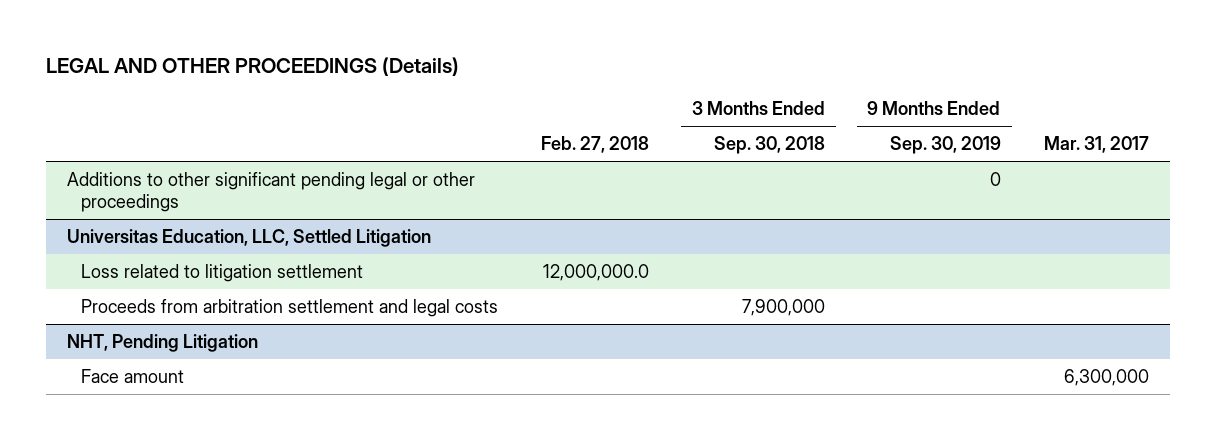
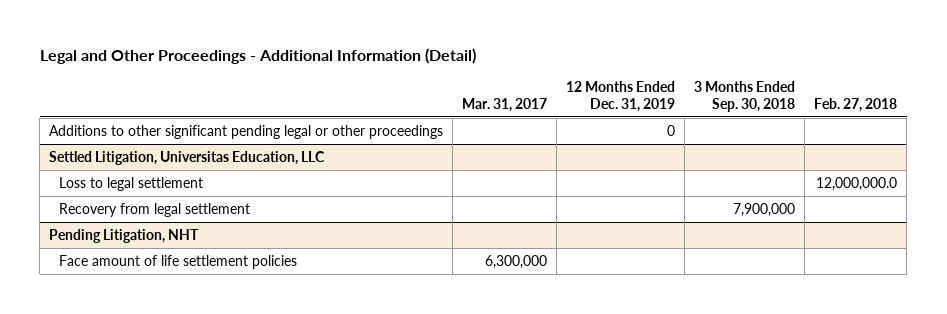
- LEGAL AND OTHER PROCEEDINGS (Details)
+ Legal and Other Proceedings - Additional Information (Detail)
- | Feb. 27, 2018 | 3 Months Ended Sep. 30, 2018 | 9 Months Ended Sep. 30, 2019 | Mar. 31, 2017
+ | Mar. 31, 2017 | 12 Months Ended Dec. 31, 2019 | 3 Months Ended Sep. 30, 2018 | Feb. 27, 2018
- Universitas Education, LLC, Settled Litigation
- Loss related to litigation settlement | 12,000,000.0 | | |
- Proceeds from arbitration settlement and legal costs | | 7,900,000 | |
- NHT, Pending Litigation
- Face amount | | | | 6,300,000
+ Settled Litigation, Universitas Education, LLC
+ Loss to legal settlement | | | | 12,000,000.0
+ Recovery from legal settlement | | | 7,900,000 |
+ Pending Litigation, NHT
+ Face amount of life settlement policies | 6,300,000 | | |

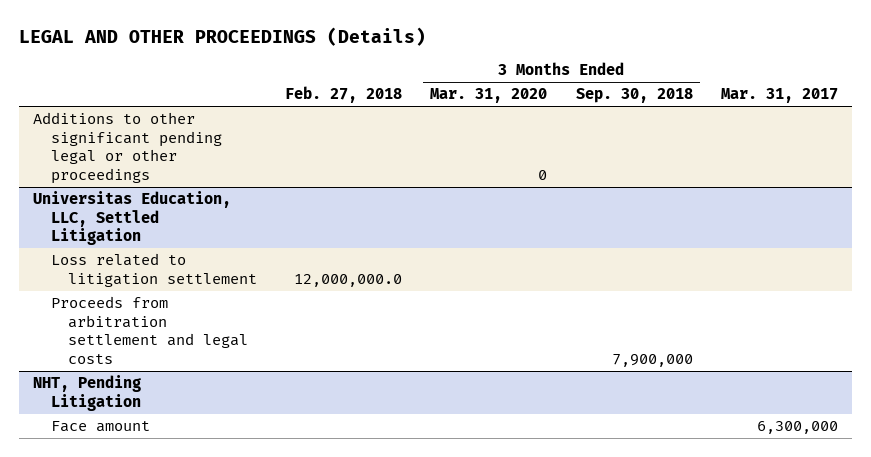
- Legal and Other Proceedings - Additional Information (Detail)
+ LEGAL AND OTHER PROCEEDINGS (Details)
- | Mar. 31, 2017 | 12 Months Ended Dec. 31, 2019 | 3 Months Ended Sep. 30, 2018 | Feb. 27, 2018
+ | Feb. 27, 2018 | 3 Months Ended Mar. 31, 2020 | 3 Months Ended Sep. 30, 2018 | Mar. 31, 2017
- Settled Litigation, Universitas Education, LLC
- Loss to legal settlement | | | | 12,000,000.0
- Recovery from legal settlement | | | 7,900,000 |
- Pending Litigation, NHT
- Face amount of life settlement policies | 6,300,000 | | |
+ Universitas Education, LLC, Settled Litigation
+ Loss related to litigation settlement | 12,000,000.0 | | |
+ Proceeds from arbitration settlement and legal costs | | | 7,900,000 |
+ NHT, Pending Litigation
+ Face amount | | | | 6,300,000

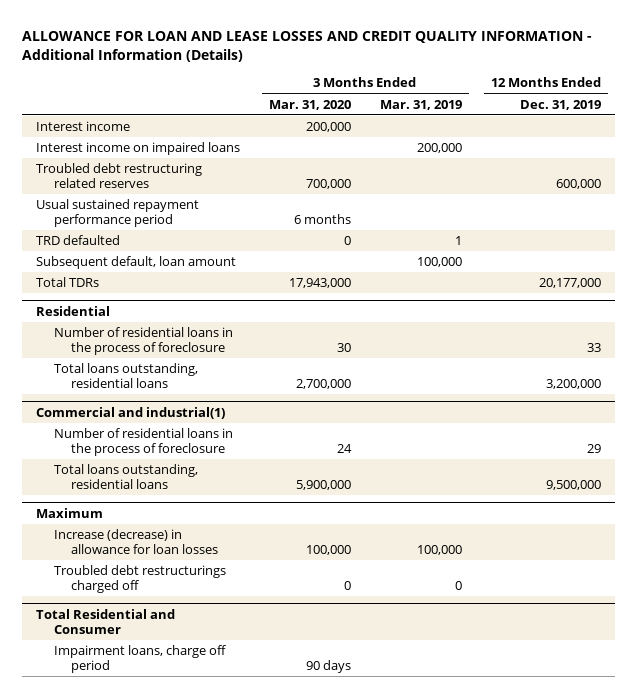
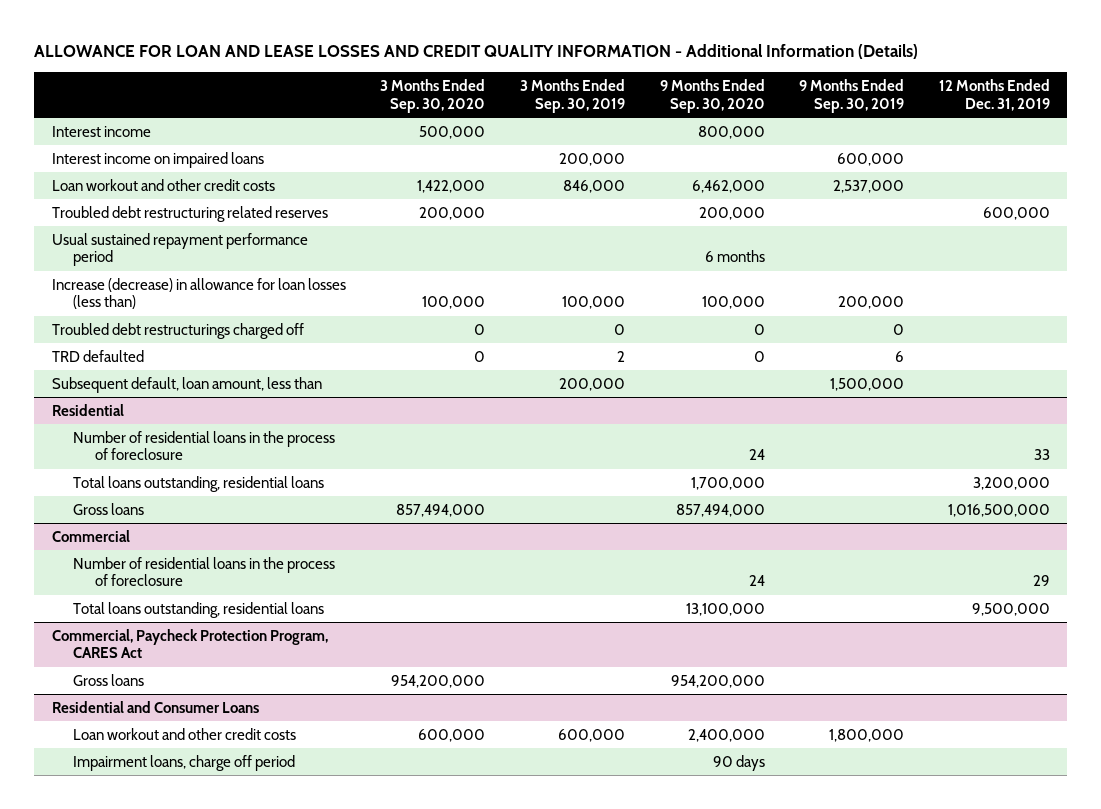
- | 3 Months Ended Mar. 31, 2020 | 3 Months Ended Mar. 31, 2019 | 12 Months Ended Dec. 31, 2019
+ | 3 Months Ended Sep. 30, 2020 | 3 Months Ended Sep. 30, 2019 | 9 Months Ended Sep. 30, 2020 | 9 Months Ended Sep. 30, 2019 | 12 Months Ended Dec. 31, 2019
+ Loan workout and other credit costs | 1,422,000 | 846,000 | 6,462,000 | 2,537,000 |
+ Increase (decrease) in allowance for loan losses (less than) | 100,000 | 100,000 | 100,000 | 200,000 |
+ Troubled debt restructurings charged off | 0 | 0 | 0 | 0 |
- Subsequent default, loan amount | | 100,000 |
- Total TDRs | 17,943,000 | | 20,177,000
+ Subsequent default, loan amount, less than | | 200,000 | | 1,500,000 |
- Commercial and industrial(1)
@ Residential
+ Gross loans | 857,494,000 | | 857,494,000 | | 1,016,500,000
+ Commercial
- Maximum
- Increase (decrease) in allowance for loan losses | 100,000 | 100,000 |
- Troubled debt restructurings charged off | 0 | 0 |
- Total Residential and Consumer
- Impairment loans, charge off period | 90 days | |
+ Commercial, Paycheck Protection Program, CARES Act
+ Gross loans | 954,200,000 | | 954,200,000 | |
+ Residential and Consumer Loans
+ Loan workout and other credit costs | 600,000 | 600,000 | 2,400,000 | 1,800,000 |
+ Impairment loans, charge off period | | | 90 days | |

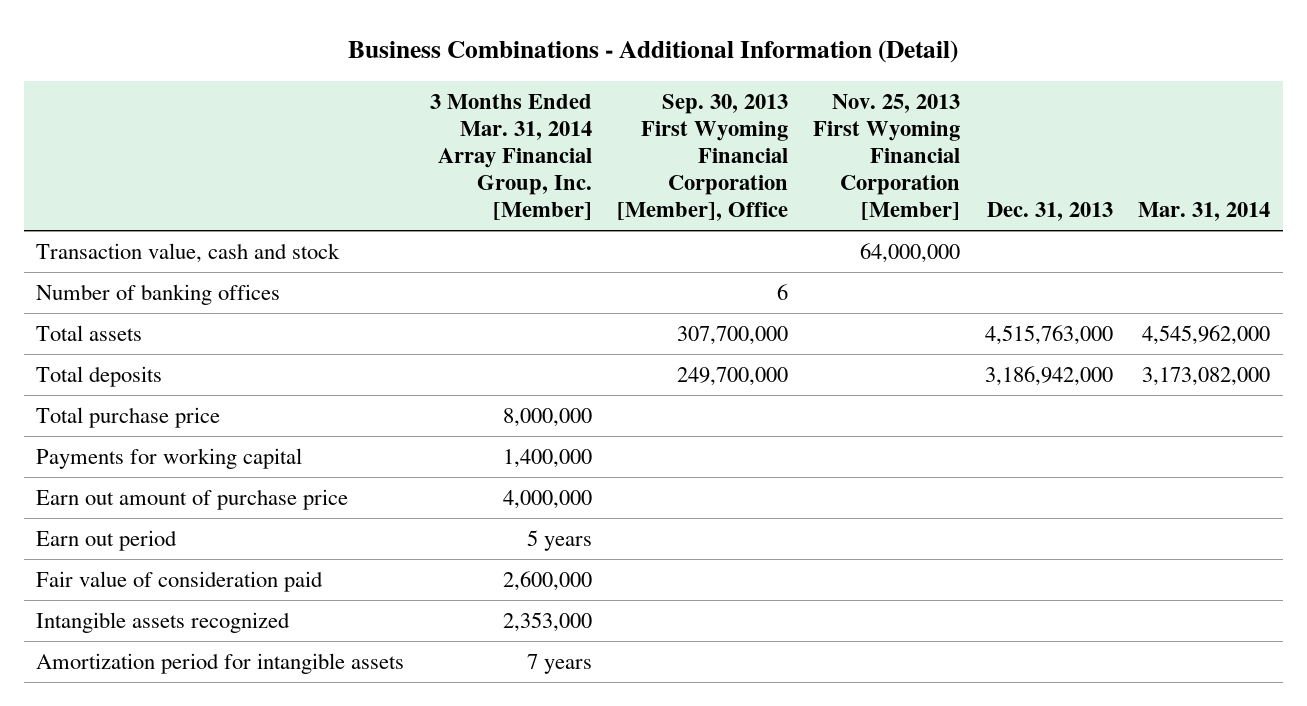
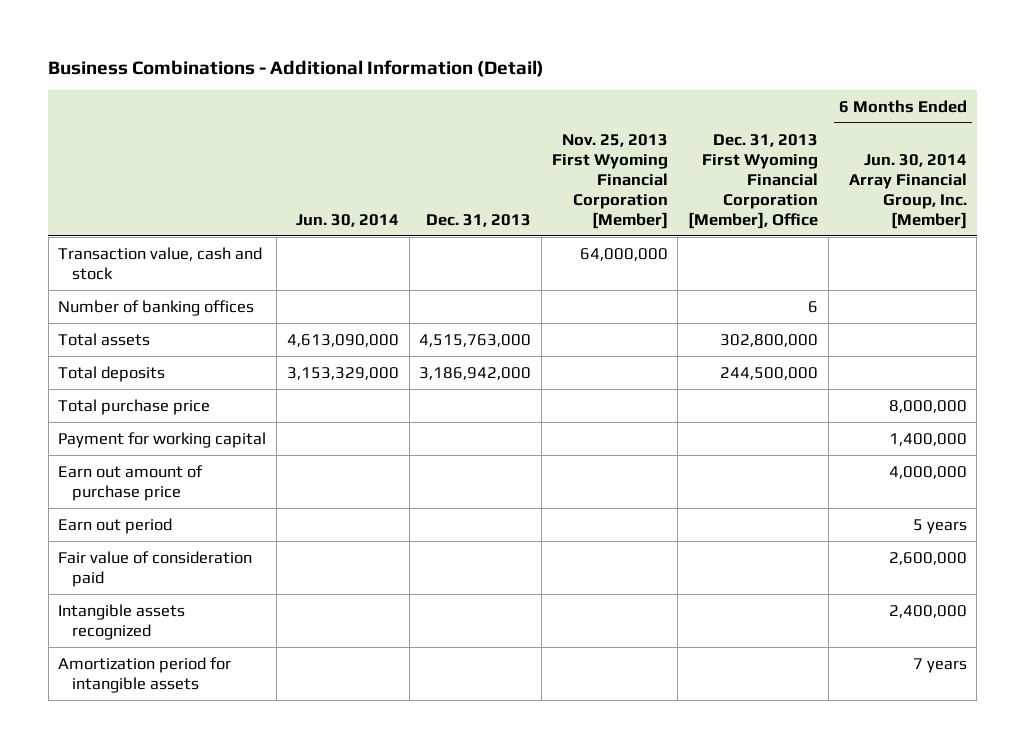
- | 3 Months Ended Mar. 31, 2014 Array Financial Group, Inc. [Member] | Sep. 30, 2013 First Wyoming Financial Corporation [Member], Office | Nov. 25, 2013 First Wyoming Financial Corporation [Member] | Dec. 31, 2013 | Mar. 31, 2014
+ | Jun. 30, 2014 | Dec. 31, 2013 | Nov. 25, 2013 First Wyoming Financial Corporation [Member] | Dec. 31, 2013 First Wyoming Financial Corporation [Member], Office | 6 Months Ended Jun. 30, 2014 Array Financial Group, Inc. [Member]
- Payments for working capital | 1,400,000 | | | |
+ Payment for working capital | | | | | 1,400,000

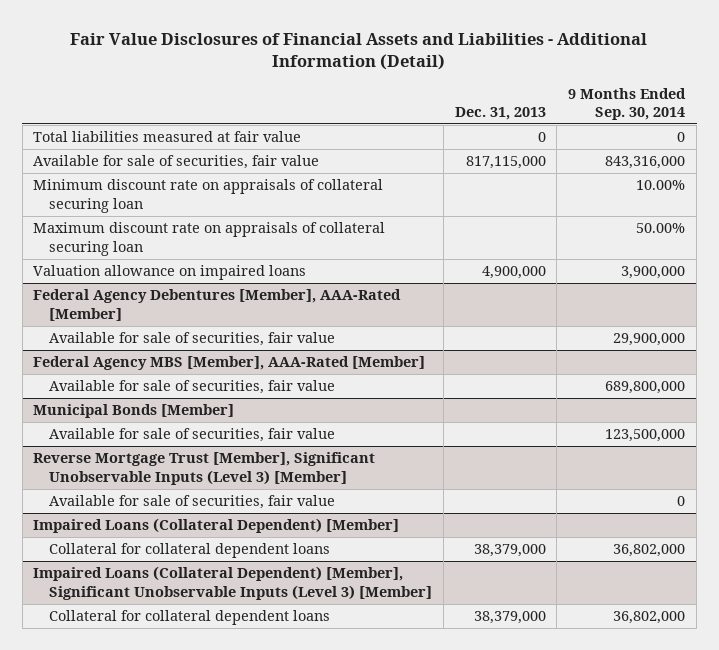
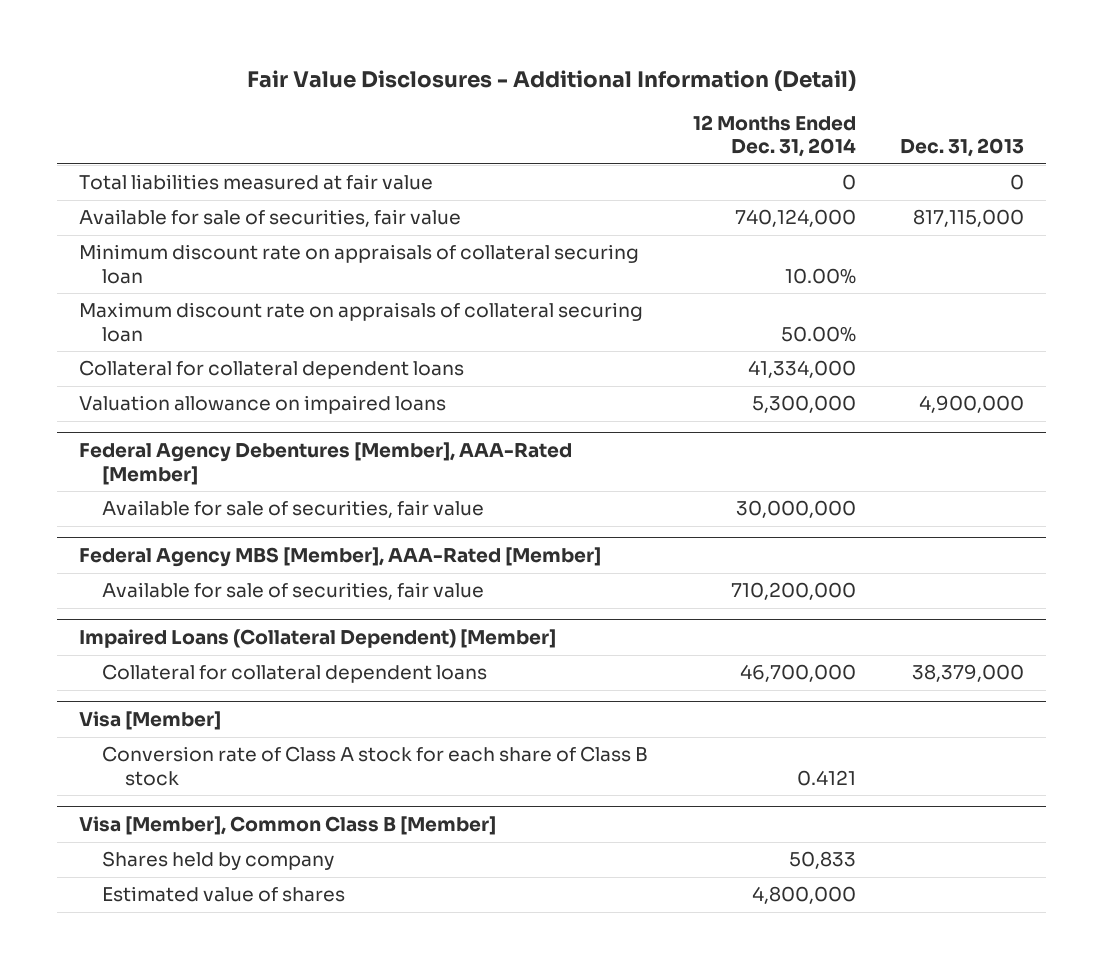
- Fair Value Disclosures of Financial Assets and Liabilities - Additional Information (Detail)
+ Fair Value Disclosures - Additional Information (Detail)
- | Dec. 31, 2013 | 9 Months Ended Sep. 30, 2014
+ | 12 Months Ended Dec. 31, 2014 | Dec. 31, 2013
+ Collateral for collateral dependent loans | 41,334,000 |
- Municipal Bonds [Member]
- Available for sale of securities, fair value | | 123,500,000
- Reverse Mortgage Trust [Member], Significant Unobservable Inputs (Level 3) [Member]
- Available for sale of securities, fair value | | 0
- Impaired Loans (Collateral Dependent) [Member], Significant Unobservable Inputs (Level 3) [Member]
- Collateral for collateral dependent loans | 38,379,000 | 36,802,000
+ Visa [Member]
+ Conversion rate of Class A stock for each share of Class B stock | 0.4121 |
+ Visa [Member], Common Class B [Member]
+ Shares held by company | 50,833 |
+ Estimated value of shares | 4,800,000 |

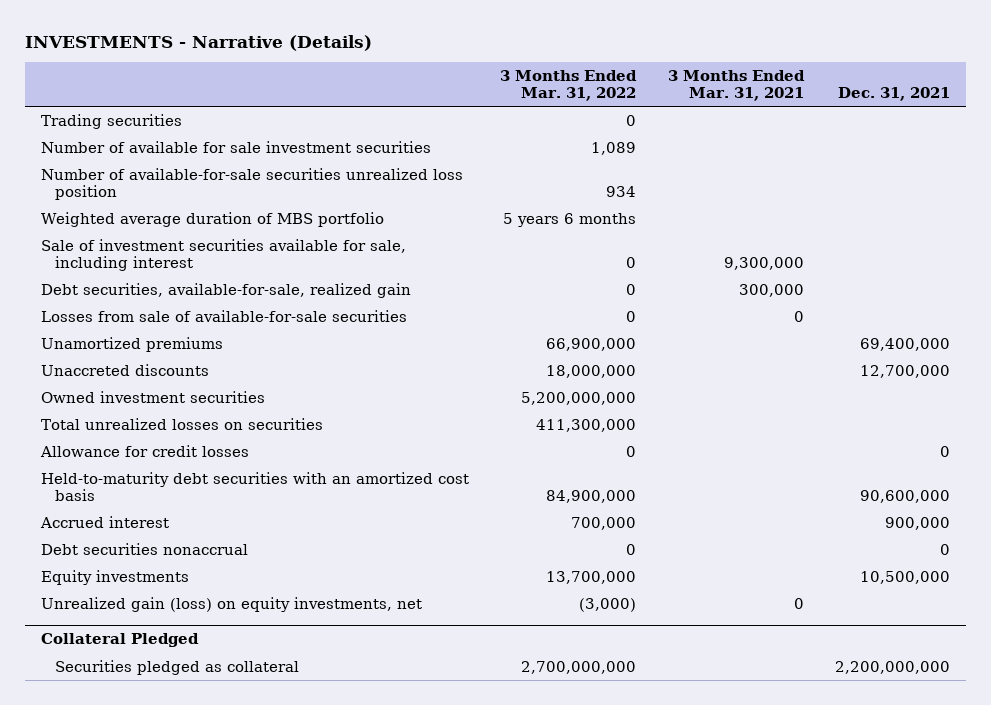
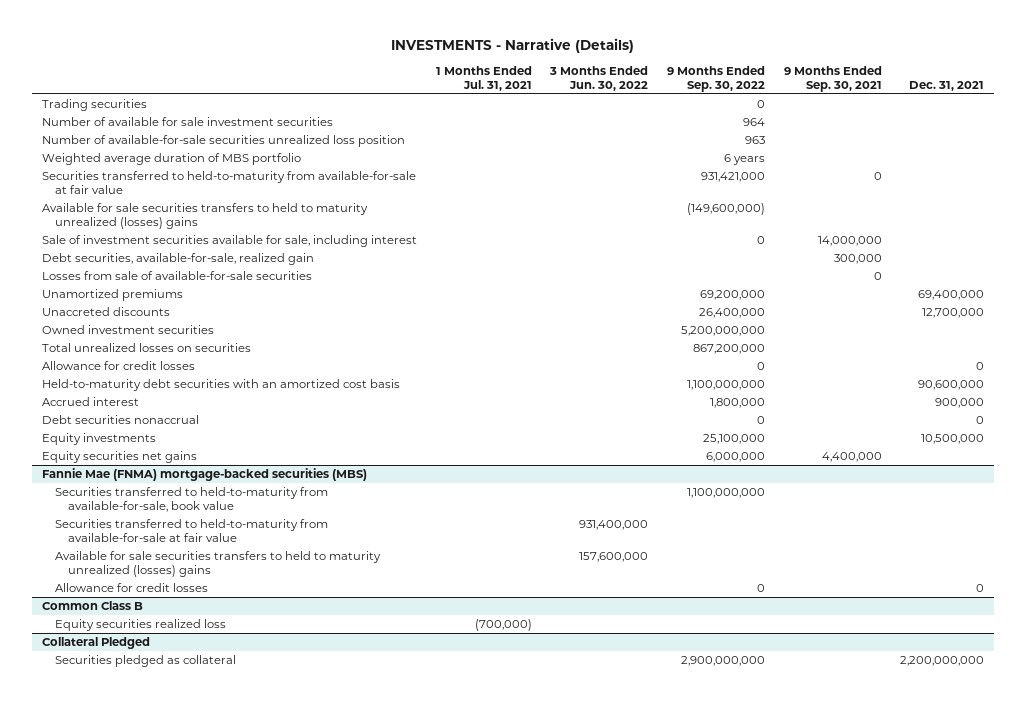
- | 3 Months Ended Mar. 31, 2022 | 3 Months Ended Mar. 31, 2021 | Dec. 31, 2021
+ | 1 Months Ended Jul. 31, 2021 | 3 Months Ended Jun. 30, 2022 | 9 Months Ended Sep. 30, 2022 | 9 Months Ended Sep. 30, 2021 | Dec. 31, 2021
+ Securities transferred to held-to-maturity from available-for-sale at fair value | | | 931,421,000 | 0 |
+ Available for sale securities transfers to held to maturity unrealized (losses) gains | | | (149,600,000) | |
- Unrealized gain (loss) on equity investments, net | (3,000) | 0 |
+ Equity securities net gains | | | 6,000,000 | 4,400,000 |
+ Fannie Mae (FNMA) mortgage-backed securities (MBS)
+ Securities transferred to held-to-maturity from available-for-sale, book value | | | 1,100,000,000 | |
+ Securities transferred to held-to-maturity from available-for-sale at fair value | | 931,400,000 | | |
+ Available for sale securities transfers to held to maturity unrealized (losses) gains | | 157,600,000 | | |
+ Allowance for credit losses | | | 0 | | 0
+ Common Class B
+ Equity securities realized loss | (700,000) | | | |

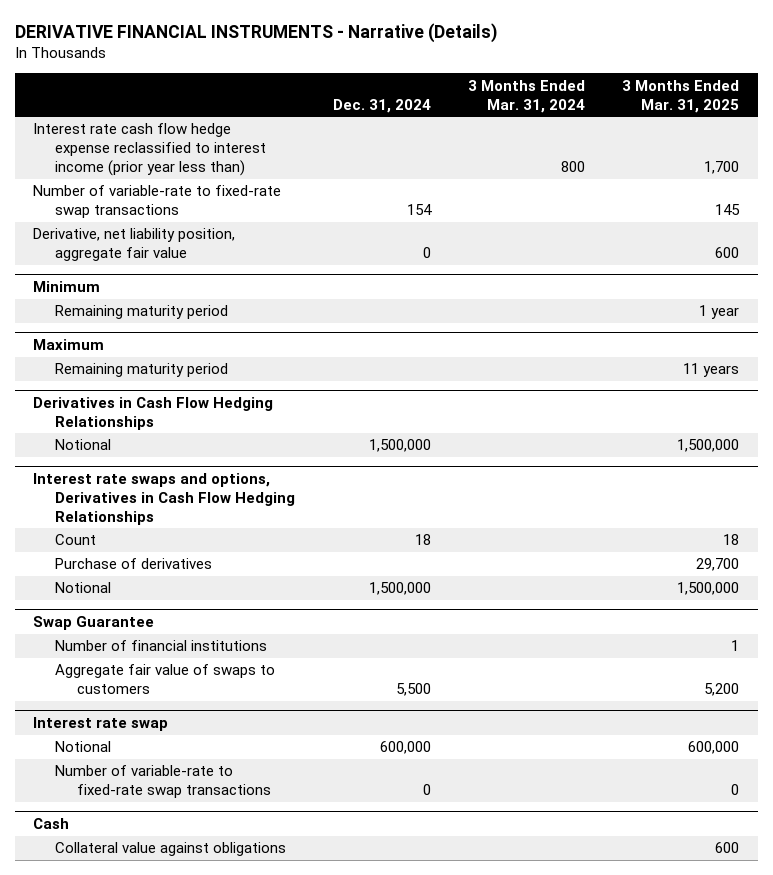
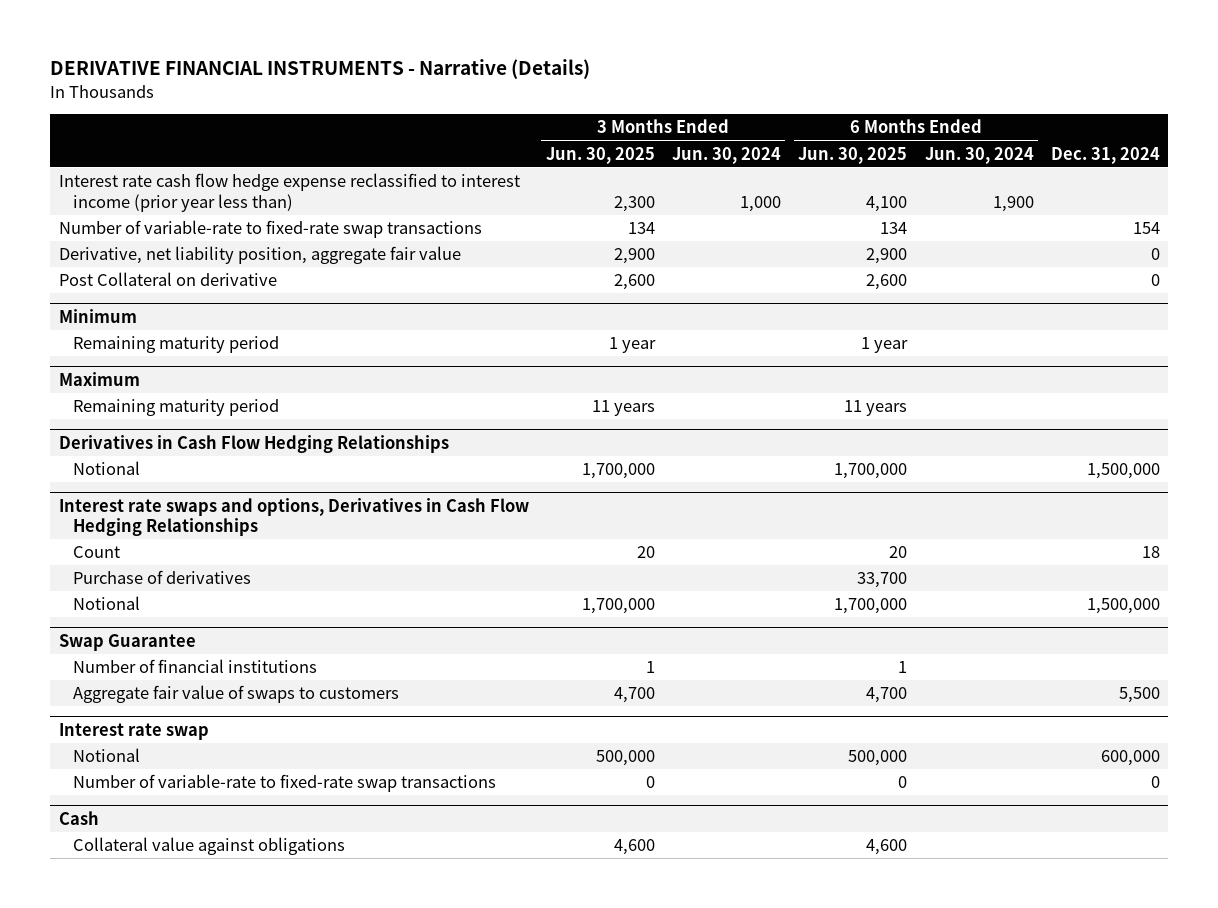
- | Dec. 31, 2024 | 3 Months Ended Mar. 31, 2024 | 3 Months Ended Mar. 31, 2025
+ | 3 Months Ended Jun. 30, 2025 | 3 Months Ended Jun. 30, 2024 | 6 Months Ended Jun. 30, 2025 | 6 Months Ended Jun. 30, 2024 | Dec. 31, 2024
+ Post Collateral on derivative | 2,600 | | 2,600 | | 0

